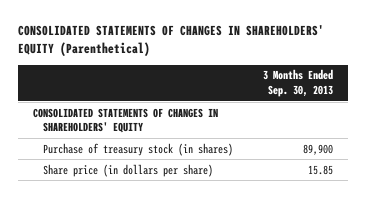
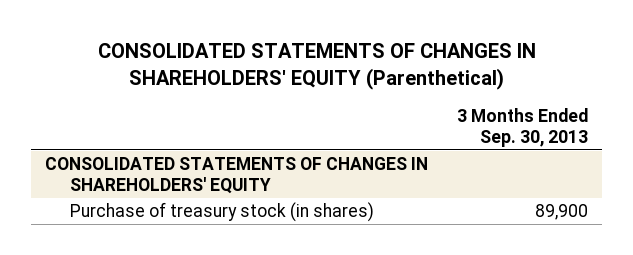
- Share price (in dollars per share) | 15.85

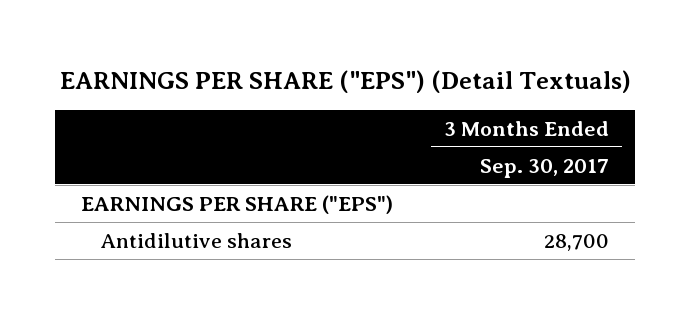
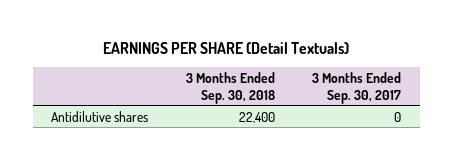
- EARNINGS PER SHARE ("EPS") (Detail Textuals)
+ EARNINGS PER SHARE (Detail Textuals)
- | 3 Months Ended Sep. 30, 2017
+ | 3 Months Ended Sep. 30, 2018 | 3 Months Ended Sep. 30, 2017
- EARNINGS PER SHARE ("EPS")
- Antidilutive shares | 28,700
+ Antidilutive shares | 22,400 | 0

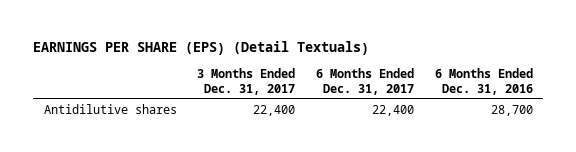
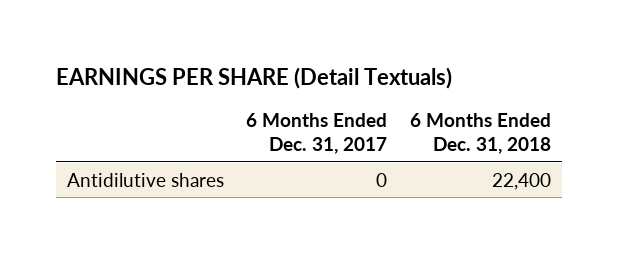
- EARNINGS PER SHARE (EPS) (Detail Textuals)
+ EARNINGS PER SHARE (Detail Textuals)
- | 3 Months Ended Dec. 31, 2017 | 6 Months Ended Dec. 31, 2017 | 6 Months Ended Dec. 31, 2016
+ | 6 Months Ended Dec. 31, 2017 | 6 Months Ended Dec. 31, 2018
- Antidilutive shares | 22,400 | 22,400 | 28,700
+ Antidilutive shares | 0 | 22,400

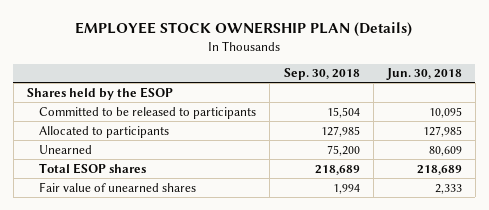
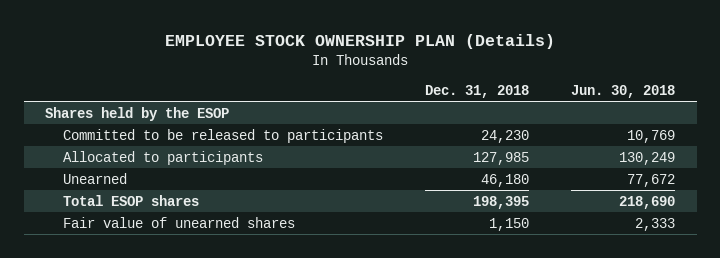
- | Sep. 30, 2018 | Jun. 30, 2018
+ | Dec. 31, 2018 | Jun. 30, 2018
- Committed to be released to participants | 15,504 | 10,095
- Allocated to participants | 127,985 | 127,985
- Unearned | 75,200 | 80,609
- Total ESOP shares | 218,689 | 218,689
+ Committed to be released to participants | 24,230 | 10,769
+ Allocated to participants | 127,985 | 130,249
+ Unearned | 46,180 | 77,672
+ Total ESOP shares | 198,395 | 218,690

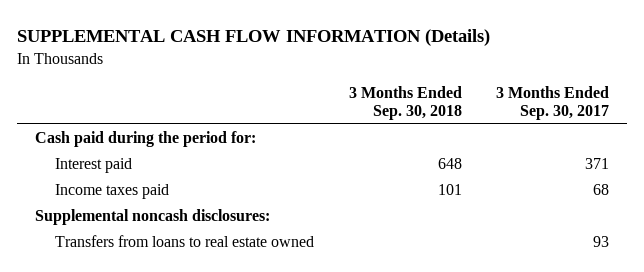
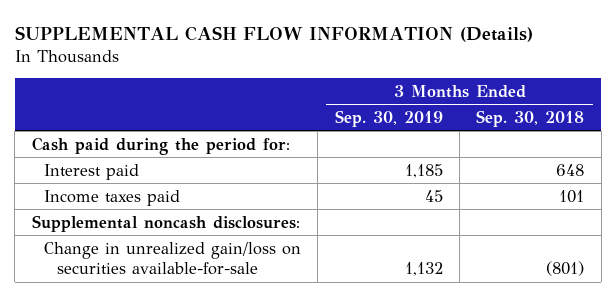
- | 3 Months Ended Sep. 30, 2018 | 3 Months Ended Sep. 30, 2017
+ | 3 Months Ended Sep. 30, 2019 | 3 Months Ended Sep. 30, 2018
- Transfers from loans to real estate owned | | 93
+ Change in unrealized gain/loss on securities available-for-sale | 1,132 | (801)

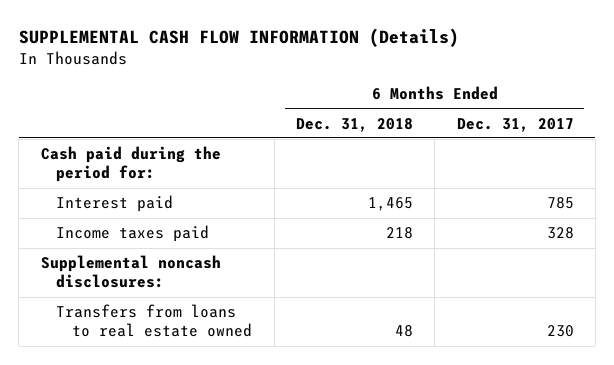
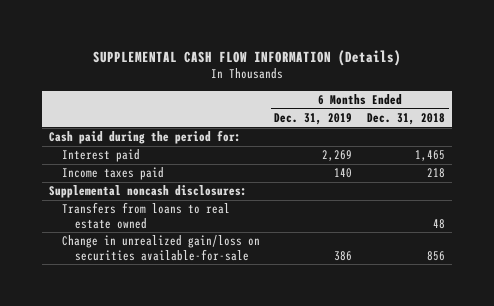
- | 6 Months Ended Dec. 31, 2018 | 6 Months Ended Dec. 31, 2017
+ | 6 Months Ended Dec. 31, 2019 | 6 Months Ended Dec. 31, 2018
+ Change in unrealized gain/loss on securities available-for-sale | 386 | 856

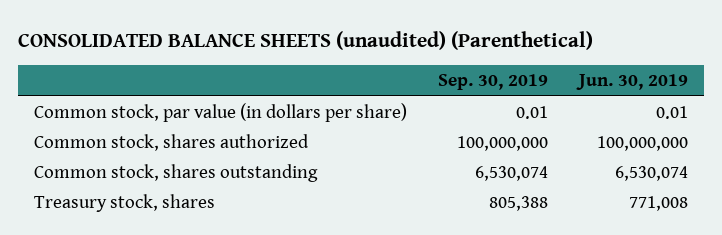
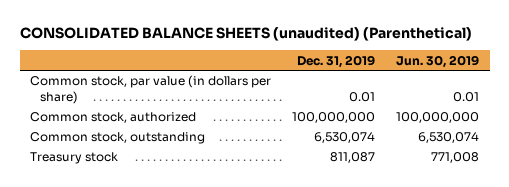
- | Sep. 30, 2019 | Jun. 30, 2019
+ | Dec. 31, 2019 | Jun. 30, 2019
- Common stock, shares authorized | 100,000,000 | 100,000,000
- Common stock, shares outstanding | 6,530,074 | 6,530,074
- Treasury stock, shares | 805,388 | 771,008
+ Common stock, authorized | 100,000,000 | 100,000,000
+ Common stock, outstanding | 6,530,074 | 6,530,074
+ Treasury stock | 811,087 | 771,008

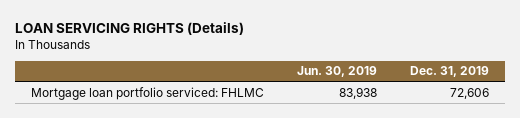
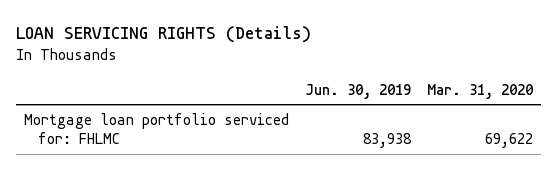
- | Jun. 30, 2019 | Dec. 31, 2019
+ | Jun. 30, 2019 | Mar. 31, 2020
- Mortgage loan portfolio serviced: FHLMC | 83,938 | 72,606
+ Mortgage loan portfolio serviced for: FHLMC | 83,938 | 69,622

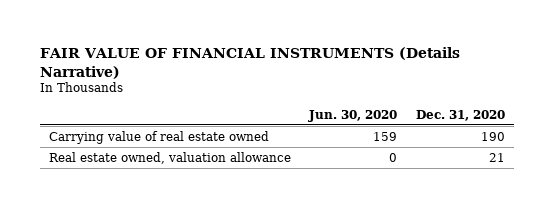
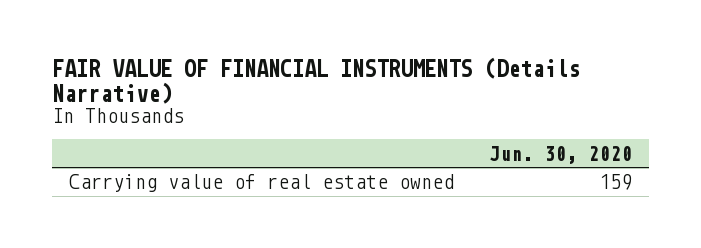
- | Jun. 30, 2020 | Dec. 31, 2020
+ | Jun. 30, 2020
- Real estate owned, valuation allowance | 0 | 21

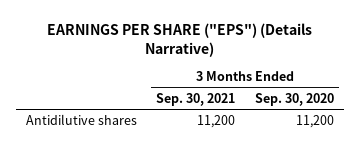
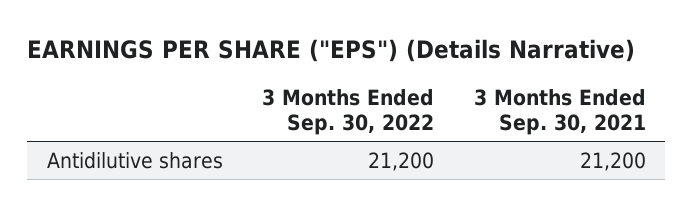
- | 3 Months Ended Sep. 30, 2021 | 3 Months Ended Sep. 30, 2020
+ | 3 Months Ended Sep. 30, 2022 | 3 Months Ended Sep. 30, 2021
- Antidilutive shares | 11,200 | 11,200
+ Antidilutive shares | 21,200 | 21,200

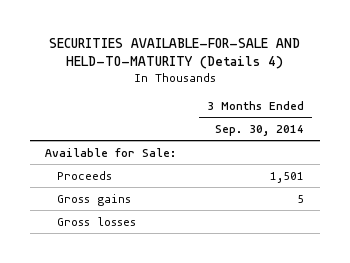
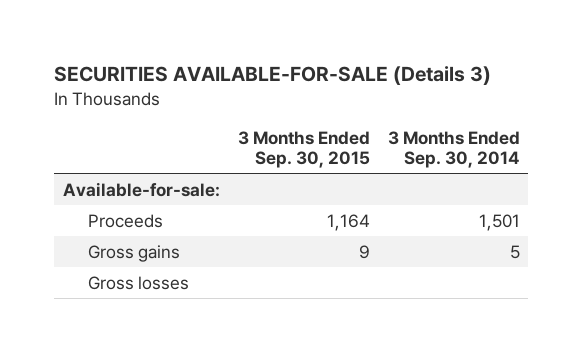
- SECURITIES AVAILABLE-FOR-SALE AND HELD-TO-MATURITY (Details 4)
+ SECURITIES AVAILABLE-FOR-SALE (Details 3)
- | 3 Months Ended Sep. 30, 2014
+ | 3 Months Ended Sep. 30, 2015 | 3 Months Ended Sep. 30, 2014
- Available for Sale:
+ Available-for-sale:

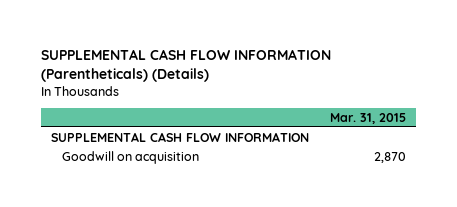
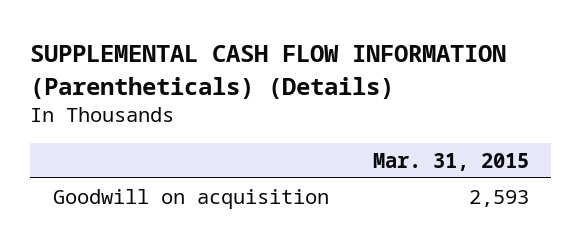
- SUPPLEMENTAL CASH FLOW INFORMATION
- Goodwill on acquisition | 2,870
+ Goodwill on acquisition | 2,593

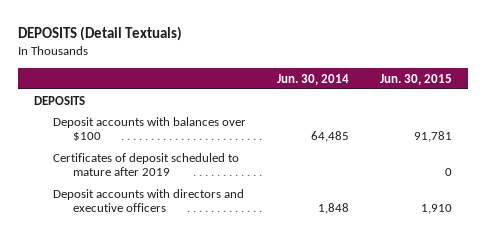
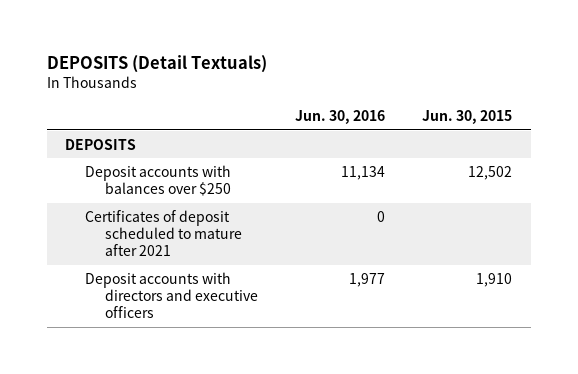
- | Jun. 30, 2014 | Jun. 30, 2015
+ | Jun. 30, 2016 | Jun. 30, 2015
- Deposit accounts with balances over $100 | 64,485 | 91,781
- Certificates of deposit scheduled to mature after 2019 | | 0
+ Deposit accounts with balances over $250 | 11,134 | 12,502
+ Certificates of deposit scheduled to mature after 2021 | 0 |

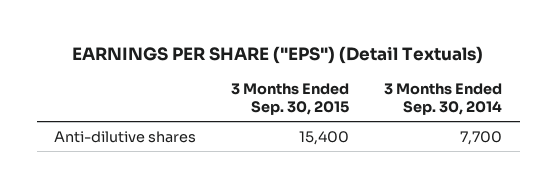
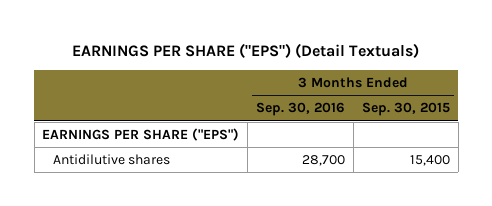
- | 3 Months Ended Sep. 30, 2015 | 3 Months Ended Sep. 30, 2014
+ | 3 Months Ended Sep. 30, 2016 | 3 Months Ended Sep. 30, 2015
- Anti-dilutive shares | 15,400 | 7,700
+ EARNINGS PER SHARE ("EPS")
+ Antidilutive shares | 28,700 | 15,400

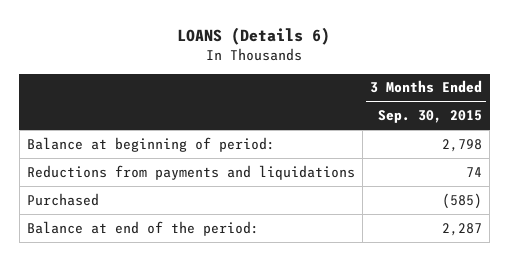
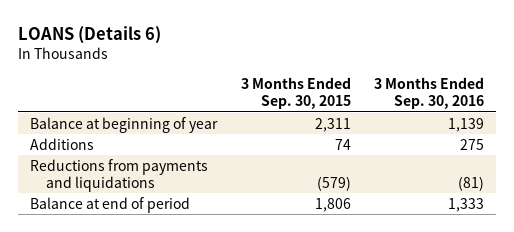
- | 3 Months Ended Sep. 30, 2015
+ | 3 Months Ended Sep. 30, 2015 | 3 Months Ended Sep. 30, 2016
- Balance at beginning of period: | 2,798
- Reductions from payments and liquidations | 74
- Purchased | (585)
- Balance at end of the period: | 2,287
+ Balance at beginning of year | 2,311 | 1,139
+ Additions | 74 | 275
+ Reductions from payments and liquidations | (579) | (81)
+ Balance at end of period | 1,806 | 1,333

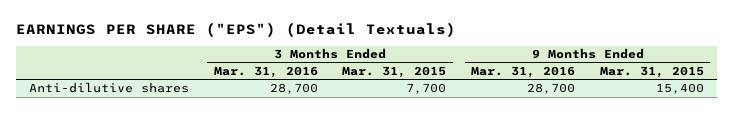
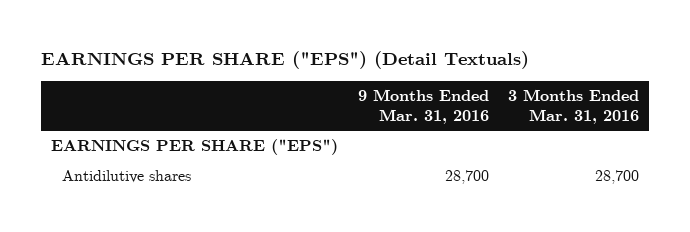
- | 3 Months Ended Mar. 31, 2016 | 3 Months Ended Mar. 31, 2015 | 9 Months Ended Mar. 31, 2016 | 9 Months Ended Mar. 31, 2015
+ | 9 Months Ended Mar. 31, 2016 | 3 Months Ended Mar. 31, 2016
- Anti-dilutive shares | 28,700 | 7,700 | 28,700 | 15,400
+ EARNINGS PER SHARE ("EPS")
+ Antidilutive shares | 28,700 | 28,700

